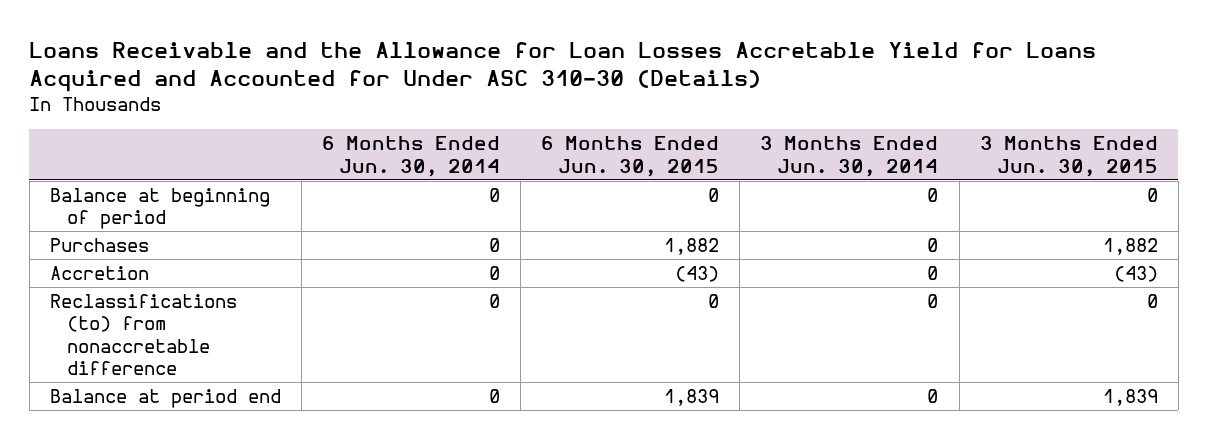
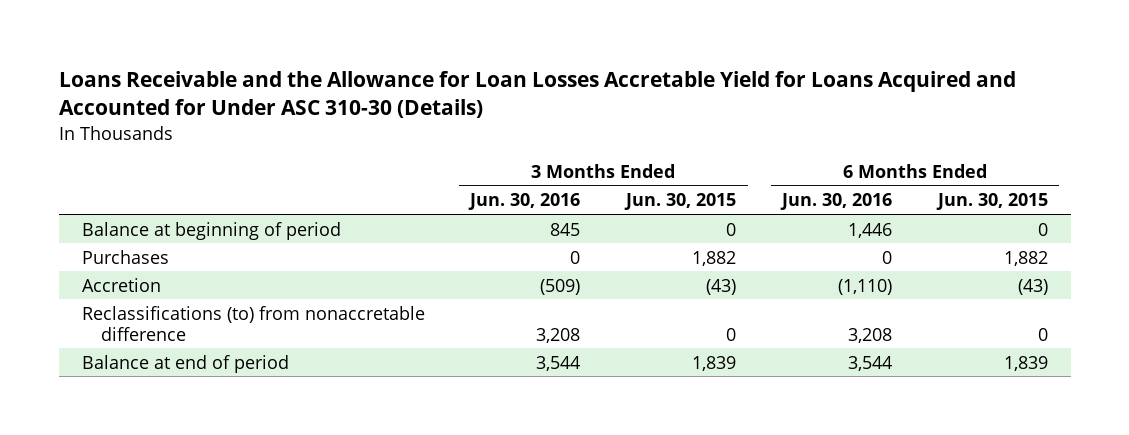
- | 6 Months Ended Jun. 30, 2014 | 6 Months Ended Jun. 30, 2015 | 3 Months Ended Jun. 30, 2014 | 3 Months Ended Jun. 30, 2015
+ | 3 Months Ended Jun. 30, 2016 | 3 Months Ended Jun. 30, 2015 | 6 Months Ended Jun. 30, 2016 | 6 Months Ended Jun. 30, 2015
- Balance at period end | 0 | 1,839 | 0 | 1,839
+ Balance at end of period | 3,544 | 1,839 | 3,544 | 1,839

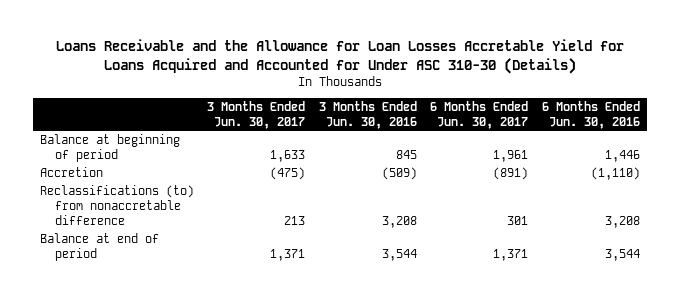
- | 3 Months Ended Jun. 30, 2016 | 3 Months Ended Jun. 30, 2015 | 6 Months Ended Jun. 30, 2016 | 6 Months Ended Jun. 30, 2015
+ | 3 Months Ended Jun. 30, 2017 | 3 Months Ended Jun. 30, 2016 | 6 Months Ended Jun. 30, 2017 | 6 Months Ended Jun. 30, 2016
- Purchases | 0 | 1,882 | 0 | 1,882

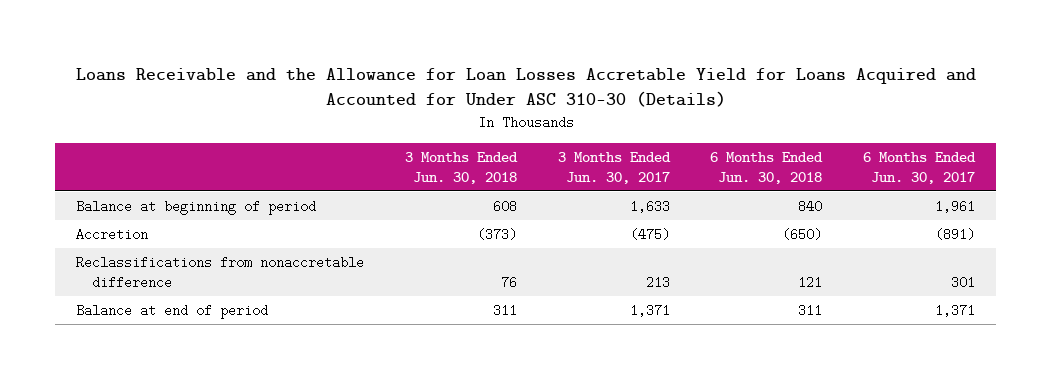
- | 3 Months Ended Jun. 30, 2017 | 3 Months Ended Jun. 30, 2016 | 6 Months Ended Jun. 30, 2017 | 6 Months Ended Jun. 30, 2016
+ | 3 Months Ended Jun. 30, 2018 | 3 Months Ended Jun. 30, 2017 | 6 Months Ended Jun. 30, 2018 | 6 Months Ended Jun. 30, 2017
- Reclassifications (to) from nonaccretable difference | 213 | 3,208 | 301 | 3,208
+ Reclassifications from nonaccretable difference | 76 | 213 | 121 | 301

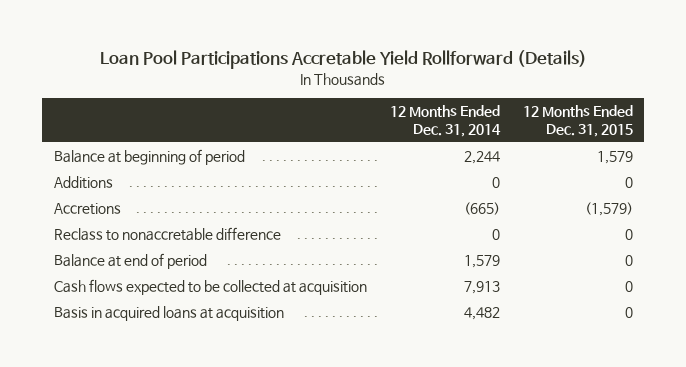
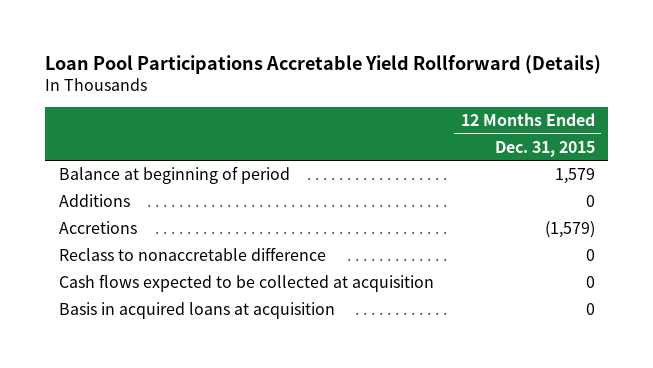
- | 12 Months Ended Dec. 31, 2014 | 12 Months Ended Dec. 31, 2015
+ | 12 Months Ended Dec. 31, 2015
- Balance at end of period | 1,579 | 0

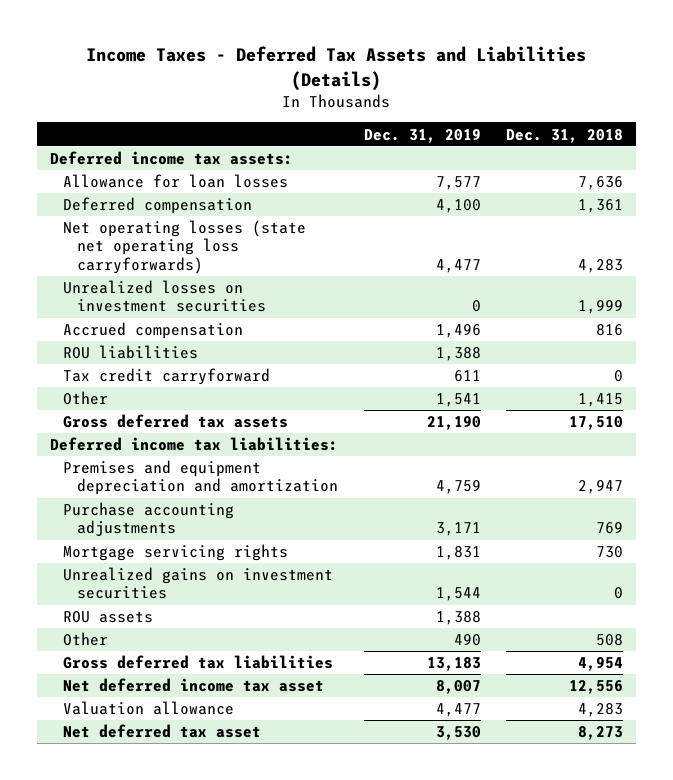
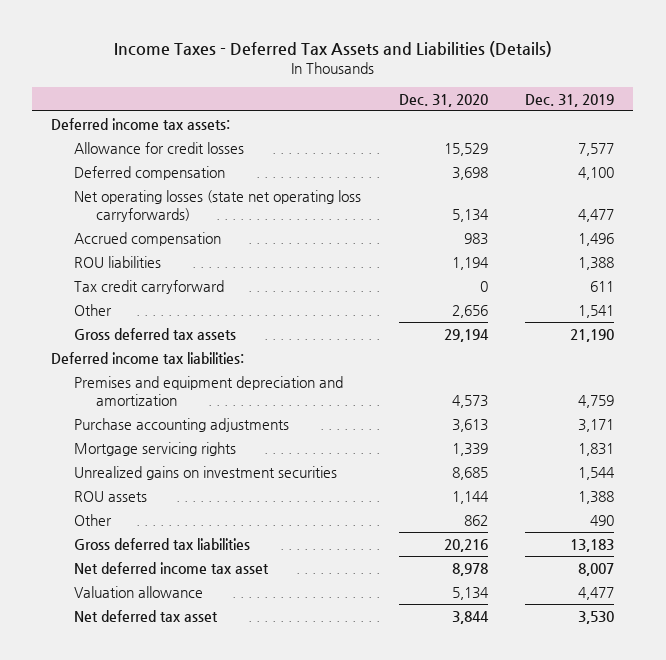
- | Dec. 31, 2019 | Dec. 31, 2018
+ | Dec. 31, 2020 | Dec. 31, 2019
- Allowance for loan losses | 7,577 | 7,636
+ Allowance for credit losses | 15,529 | 7,577
- Unrealized losses on investment securities | 0 | 1,999

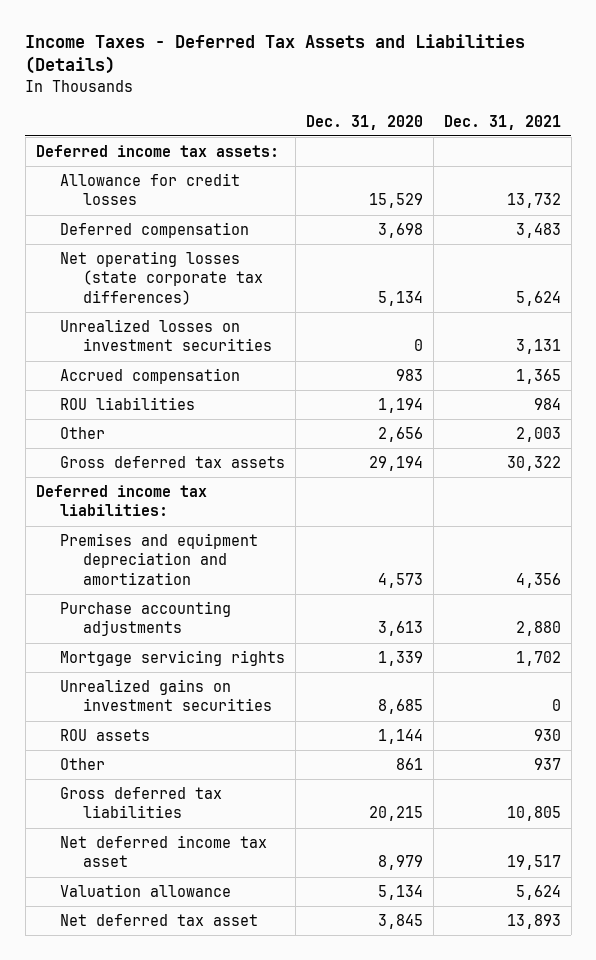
- | Dec. 31, 2020 | Dec. 31, 2019
+ | Dec. 31, 2020 | Dec. 31, 2021
- Net operating losses (state net operating loss carryforwards) | 5,134 | 4,477
+ Net operating losses (state corporate tax differences) | 5,134 | 5,624
+ Unrealized losses on investment securities | 0 | 3,131
- Tax credit carryforward | 0 | 611
- Other | 862 | 490
- Gross deferred tax liabilities | 20,216 | 13,183
- Net deferred income tax asset | 8,978 | 8,007
+ Other | 861 | 937
+ Gross deferred tax liabilities | 20,215 | 10,805
+ Net deferred income tax asset | 8,979 | 19,517
- Net deferred tax asset | 3,844 | 3,530
+ Net deferred tax asset | 3,845 | 13,893

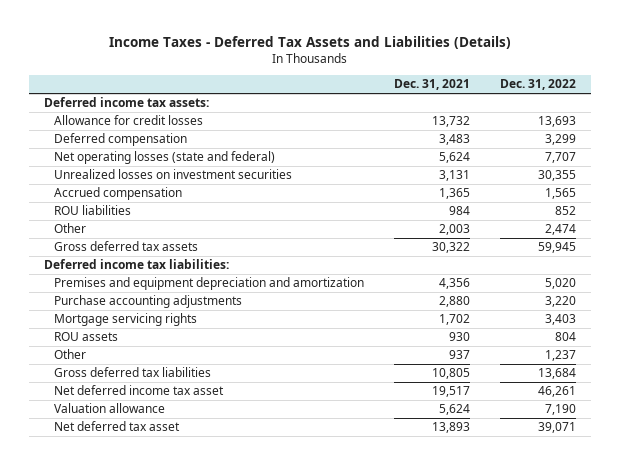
- | Dec. 31, 2020 | Dec. 31, 2021
+ | Dec. 31, 2021 | Dec. 31, 2022
- Net operating losses (state corporate tax differences) | 5,134 | 5,624
+ Net operating losses (state and federal) | 5,624 | 7,707
- Unrealized gains on investment securities | 8,685 | 0

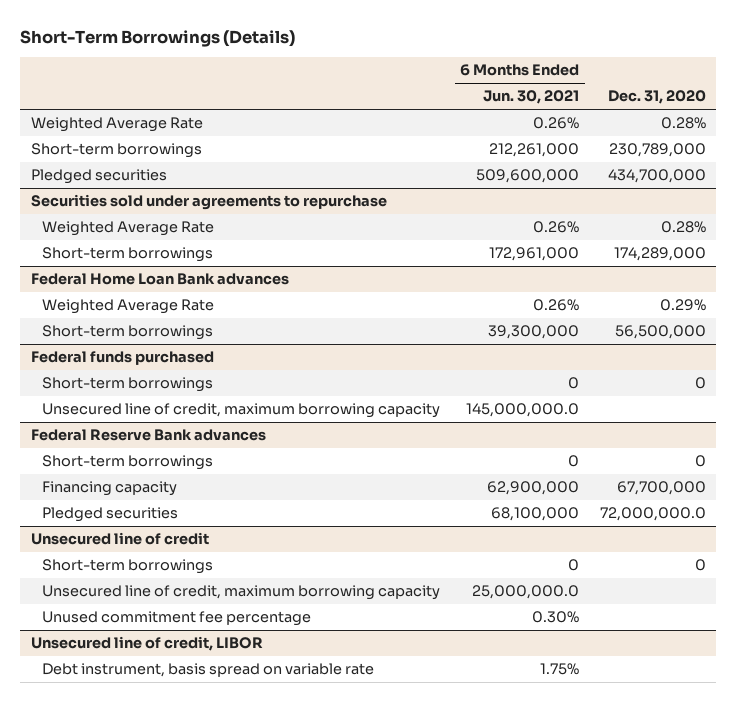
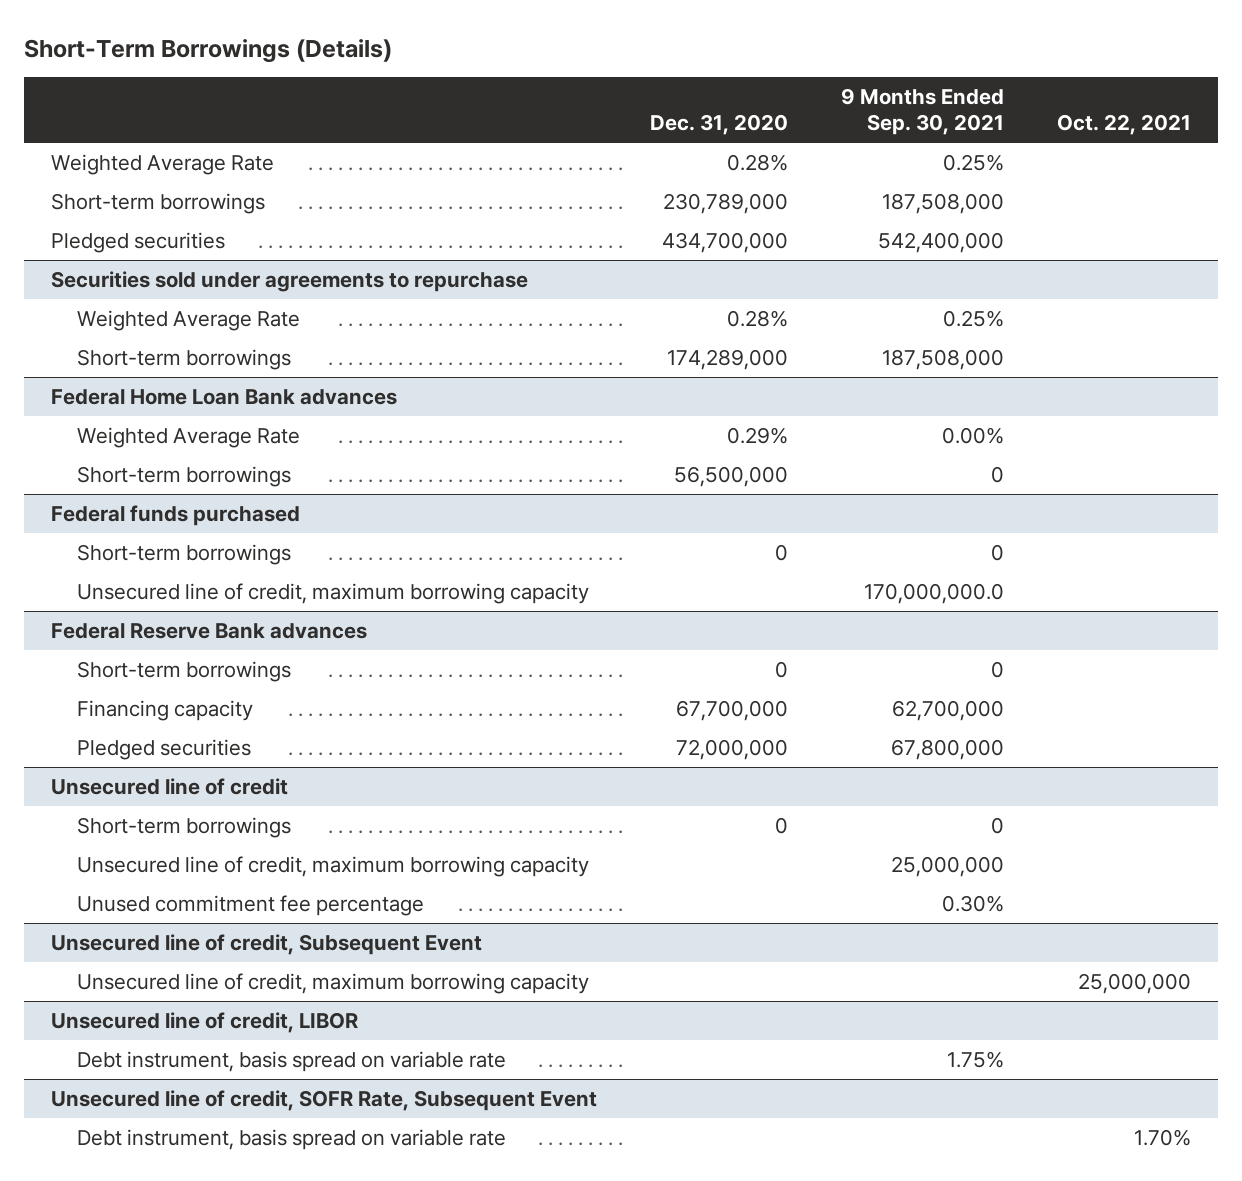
- | 6 Months Ended Jun. 30, 2021 | Dec. 31, 2020
+ | Dec. 31, 2020 | 9 Months Ended Sep. 30, 2021 | Oct. 22, 2021
@ Federal Reserve Bank advances
- Pledged securities | 68,100,000 | 72,000,000.0
+ Pledged securities | 72,000,000 | 67,800,000 |
+ Unsecured line of credit, Subsequent Event
+ Unsecured line of credit, maximum borrowing capacity | | | 25,000,000
+ Unsecured line of credit, SOFR Rate, Subsequent Event
+ Debt instrument, basis spread on variable rate | | | 1.70%

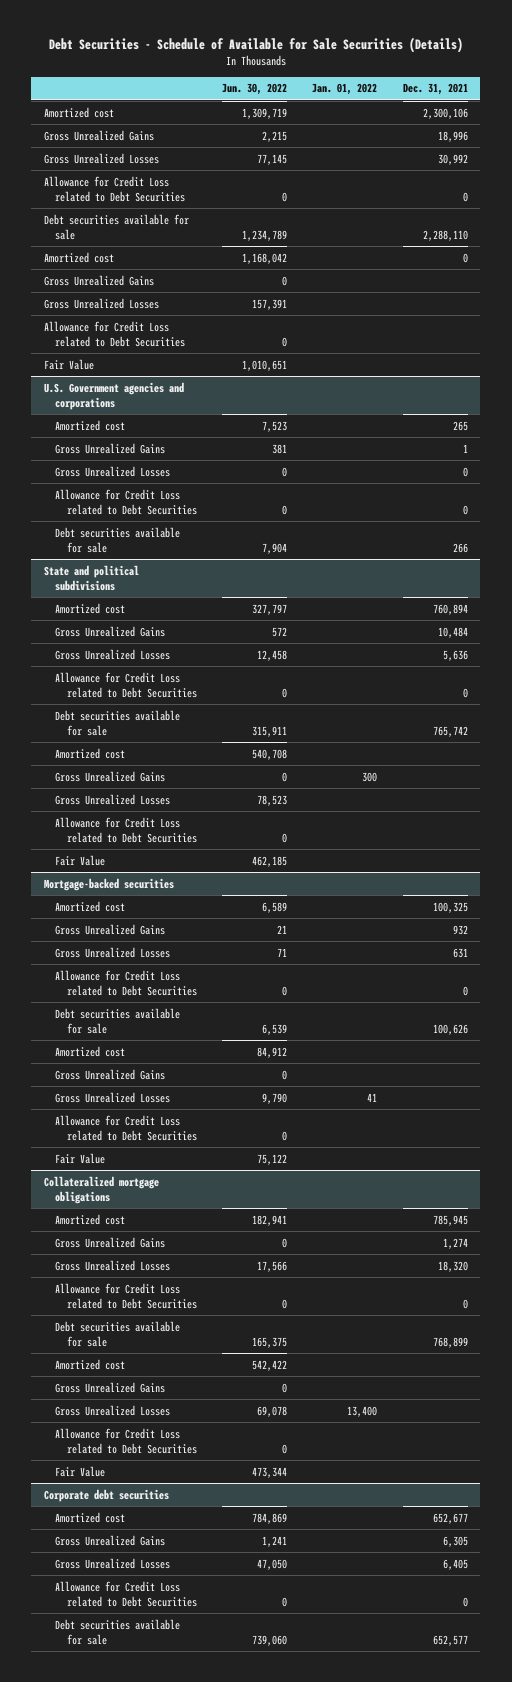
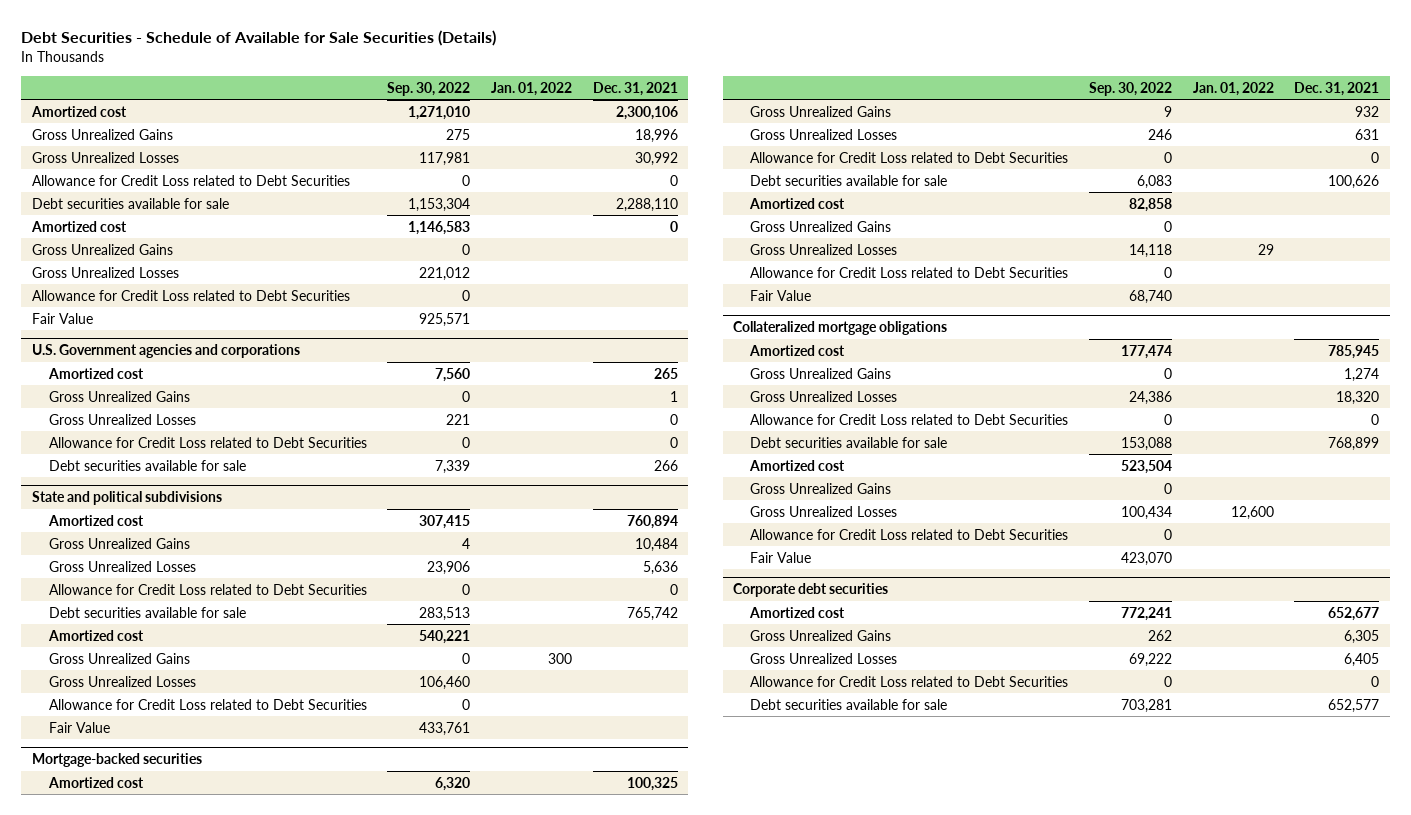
- | Jun. 30, 2022 | Jan. 01, 2022 | Dec. 31, 2021
+ | Sep. 30, 2022 | Jan. 01, 2022 | Dec. 31, 2021
@ Mortgage-backed securities
- Gross Unrealized Losses | 9,790 | 41 |
+ Gross Unrealized Losses | 14,118 | 29 |
@ Collateralized mortgage obligations
- Gross Unrealized Losses | 69,078 | 13,400 |
+ Gross Unrealized Losses | 100,434 | 12,600 |

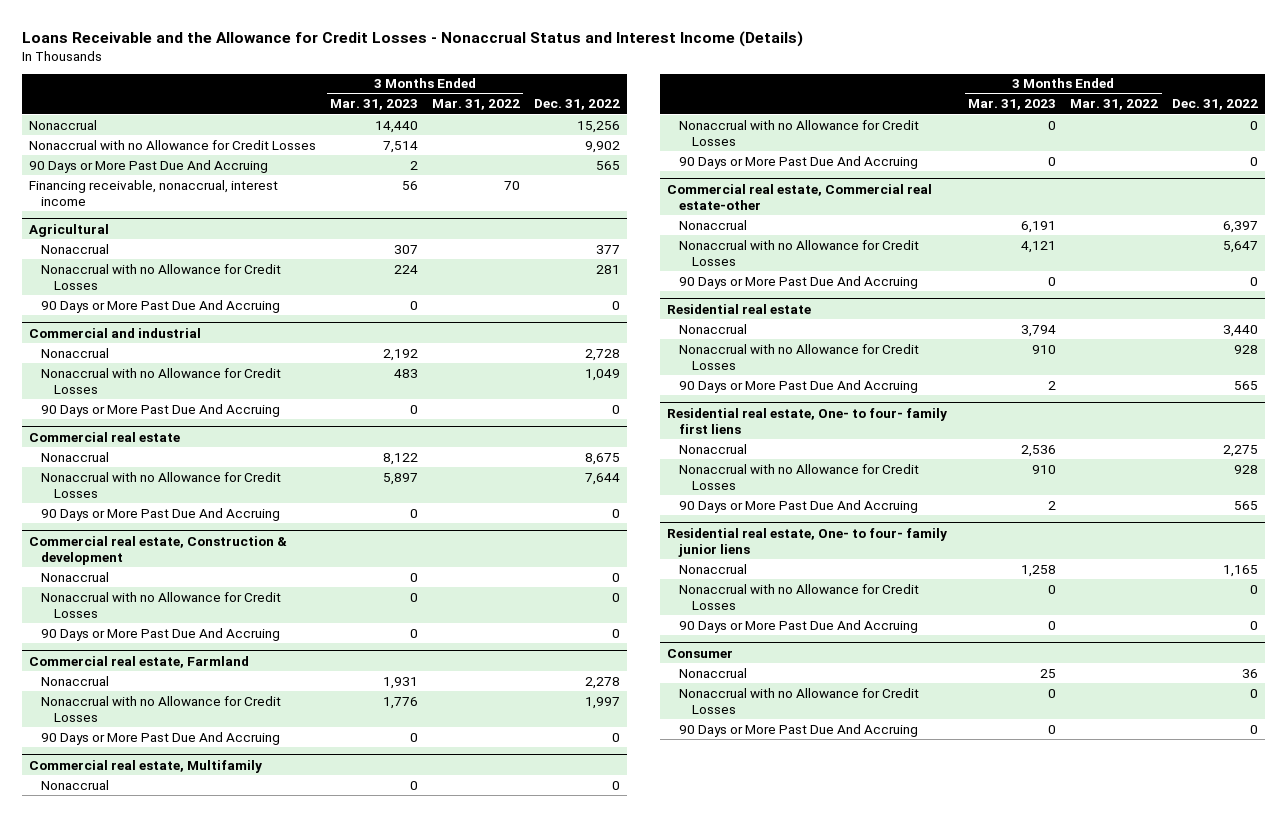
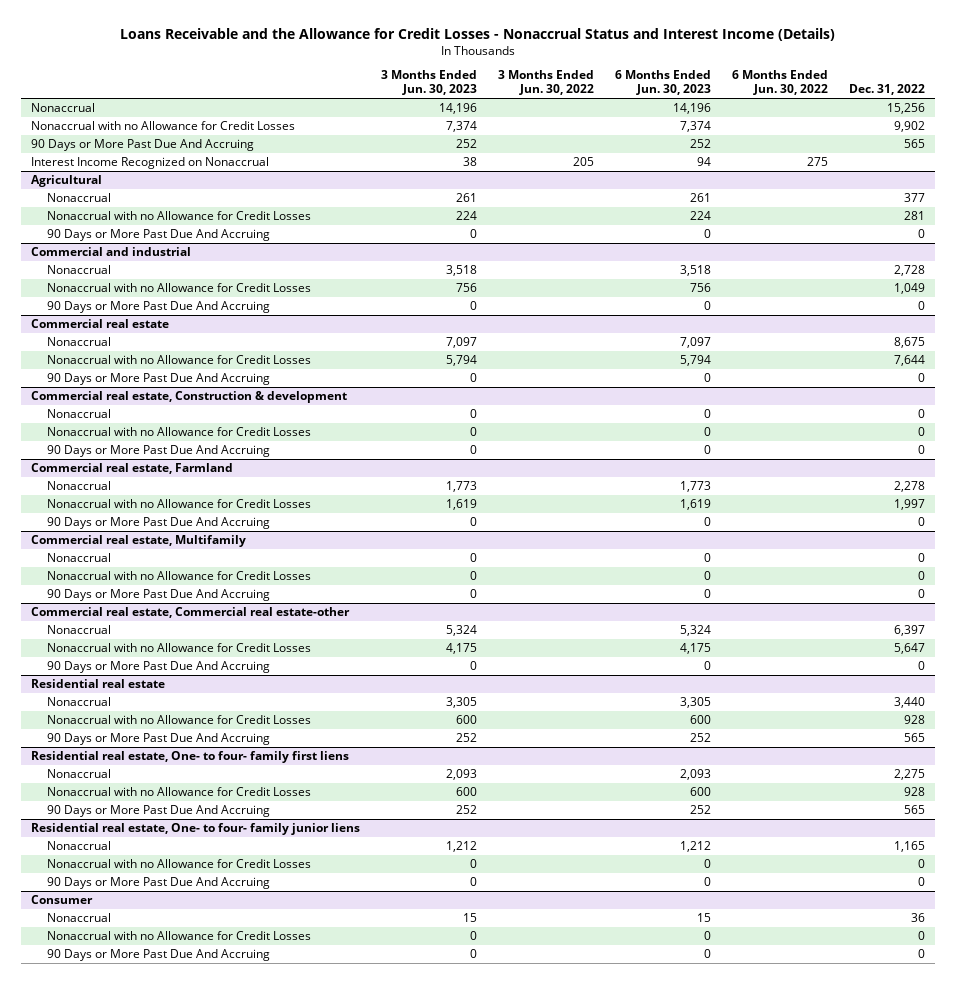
- | 3 Months Ended Mar. 31, 2023 | 3 Months Ended Mar. 31, 2022 | Dec. 31, 2022
+ | 3 Months Ended Jun. 30, 2023 | 3 Months Ended Jun. 30, 2022 | 6 Months Ended Jun. 30, 2023 | 6 Months Ended Jun. 30, 2022 | Dec. 31, 2022
- Financing receivable, nonaccrual, interest income | 56 | 70 |
+ Interest Income Recognized on Nonaccrual | 38 | 205 | 94 | 275 |

